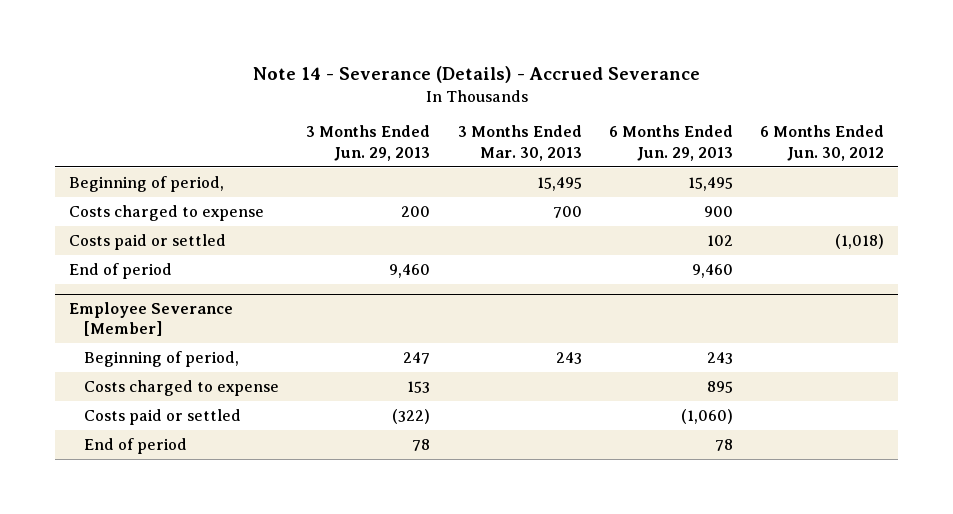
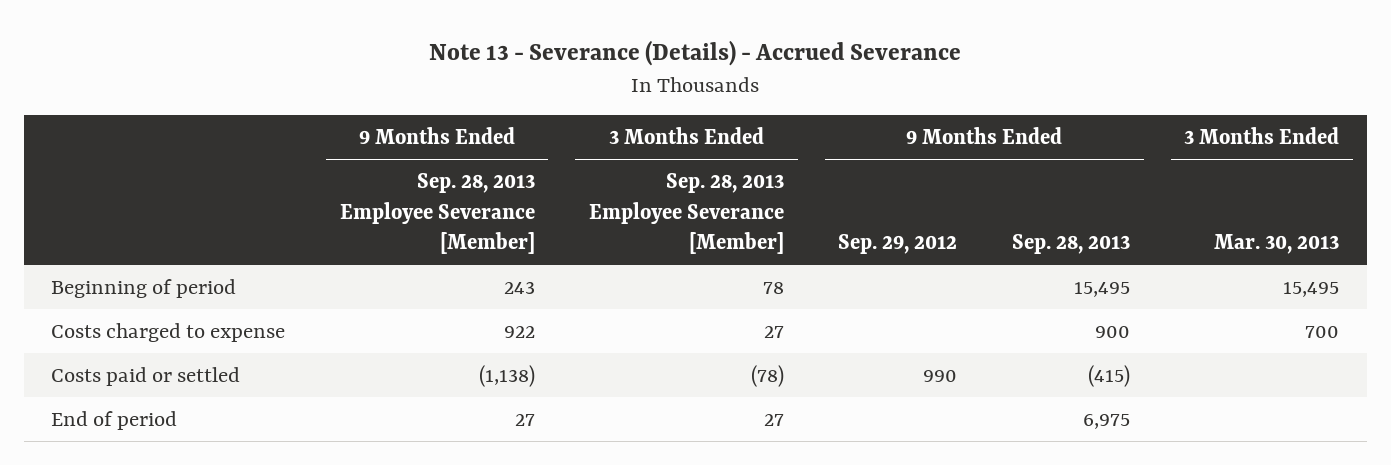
- Note 14 - Severance (Details) - Accrued Severance
+ Note 13 - Severance (Details) - Accrued Severance
- | 3 Months Ended Jun. 29, 2013 | 3 Months Ended Mar. 30, 2013 | 6 Months Ended Jun. 29, 2013 | 6 Months Ended Jun. 30, 2012
+ | 9 Months Ended Sep. 28, 2013 Employee Severance [Member] | 3 Months Ended Sep. 28, 2013 Employee Severance [Member] | 9 Months Ended Sep. 29, 2012 | 9 Months Ended Sep. 28, 2013 | 3 Months Ended Mar. 30, 2013
- Beginning of period, | | 15,495 | 15,495 |
+ Beginning of period | 243 | 78 | | 15,495 | 15,495
- Employee Severance [Member]
- Beginning of period, | 247 | 243 | 243 |
- Costs charged to expense | 153 | | 895 |
- Costs paid or settled | (322) | | (1,060) |
- End of period | 78 | | 78 |

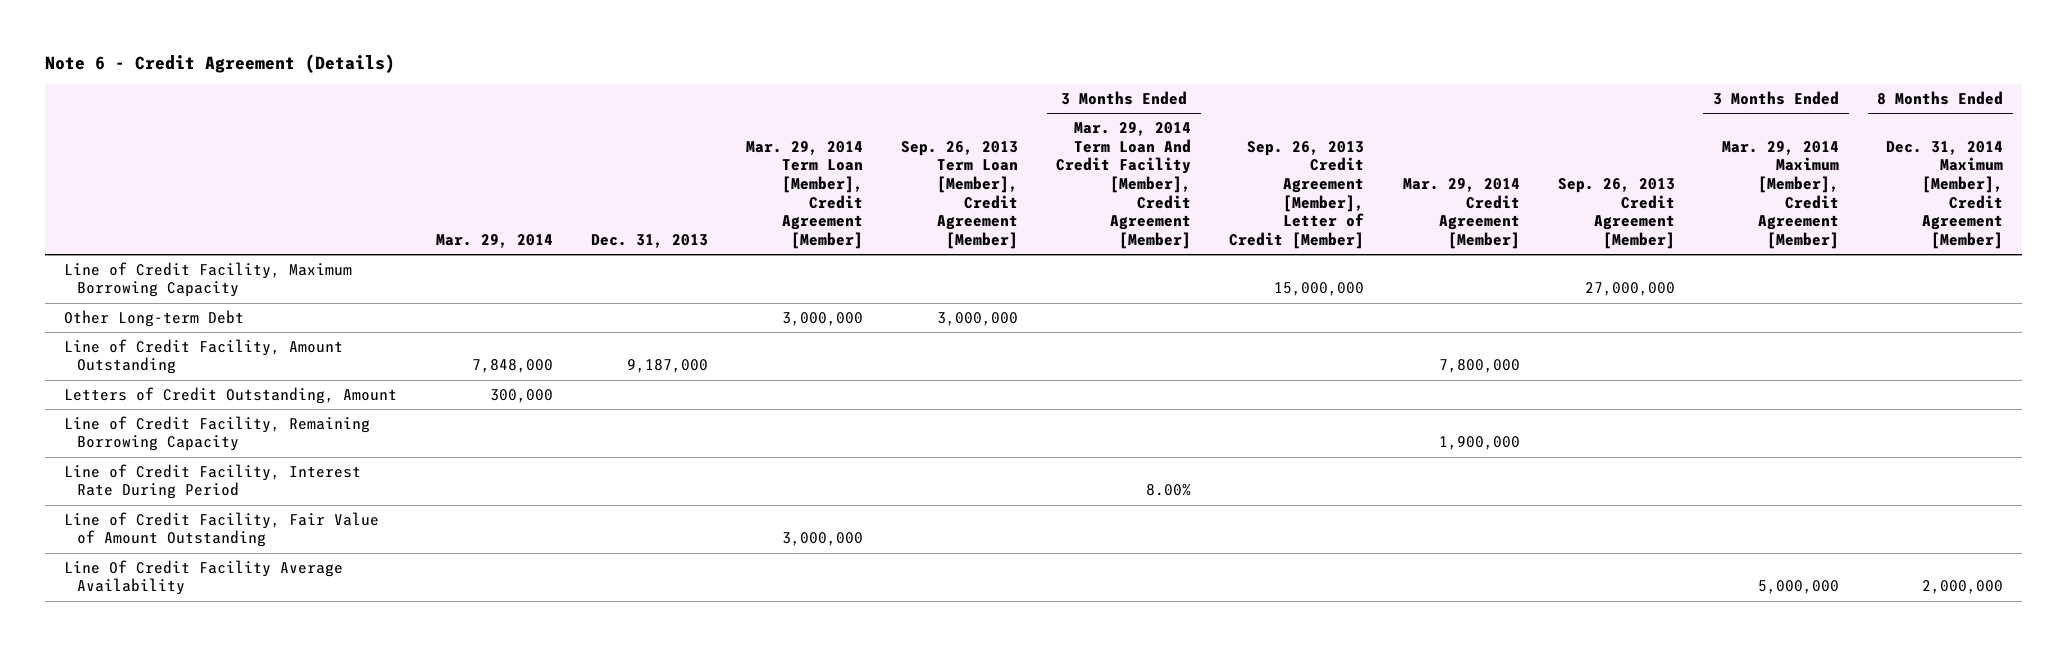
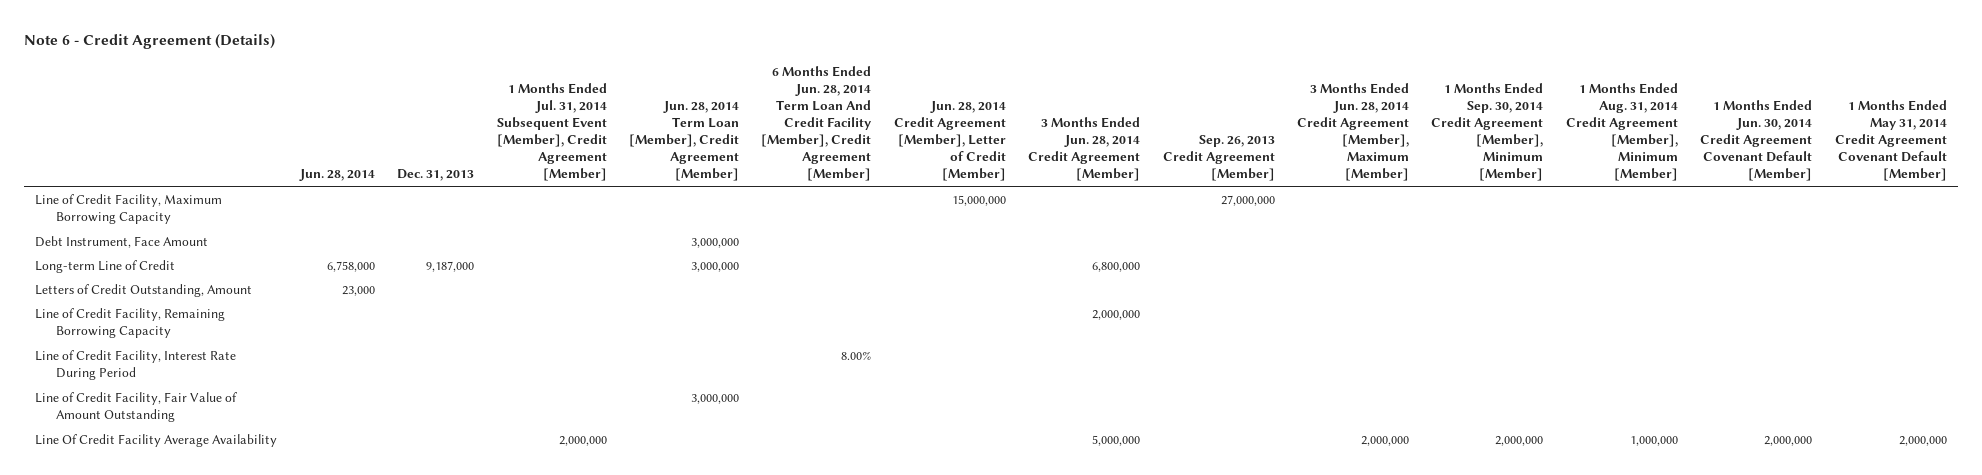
- | Mar. 29, 2014 | Dec. 31, 2013 | Mar. 29, 2014 Term Loan [Member], Credit Agreement [Member] | Sep. 26, 2013 Term Loan [Member], Credit Agreement [Member] | 3 Months Ended Mar. 29, 2014 Term Loan And Credit Facility [Member], Credit Agreement [Member] | Sep. 26, 2013 Credit Agreement [Member], Letter of Credit [Member] | Mar. 29, 2014 Credit Agreement [Member] | Sep. 26, 2013 Credit Agreement [Member] | 3 Months Ended Mar. 29, 2014 Maximum [Member], Credit Agreement [Member] | 8 Months Ended Dec. 31, 2014 Maximum [Member], Credit Agreement [Member]
+ | Jun. 28, 2014 | Dec. 31, 2013 | 1 Months Ended Jul. 31, 2014 Subsequent Event [Member], Credit Agreement [Member] | Jun. 28, 2014 Term Loan [Member], Credit Agreement [Member] | 6 Months Ended Jun. 28, 2014 Term Loan And Credit Facility [Member], Credit Agreement [Member] | Jun. 28, 2014 Credit Agreement [Member], Letter of Credit [Member] | 3 Months Ended Jun. 28, 2014 Credit Agreement [Member] | Sep. 26, 2013 Credit Agreement [Member] | 3 Months Ended Jun. 28, 2014 Credit Agreement [Member], Maximum [Member] | 1 Months Ended Sep. 30, 2014 Credit Agreement [Member], Minimum [Member] | 1 Months Ended Aug. 31, 2014 Credit Agreement [Member], Minimum [Member] | 1 Months Ended Jun. 30, 2014 Credit Agreement Covenant Default [Member] | 1 Months Ended May 31, 2014 Credit Agreement Covenant Default [Member]
- Other Long-term Debt | | | 3,000,000 | 3,000,000 | | | | | |
- Line of Credit Facility, Amount Outstanding | 7,848,000 | 9,187,000 | | | | | 7,800,000 | | |
+ Debt Instrument, Face Amount | | | | 3,000,000 | | | | | | | | |
+ Long-term Line of Credit | 6,758,000 | 9,187,000 | | 3,000,000 | | | 6,800,000 | | | | | |

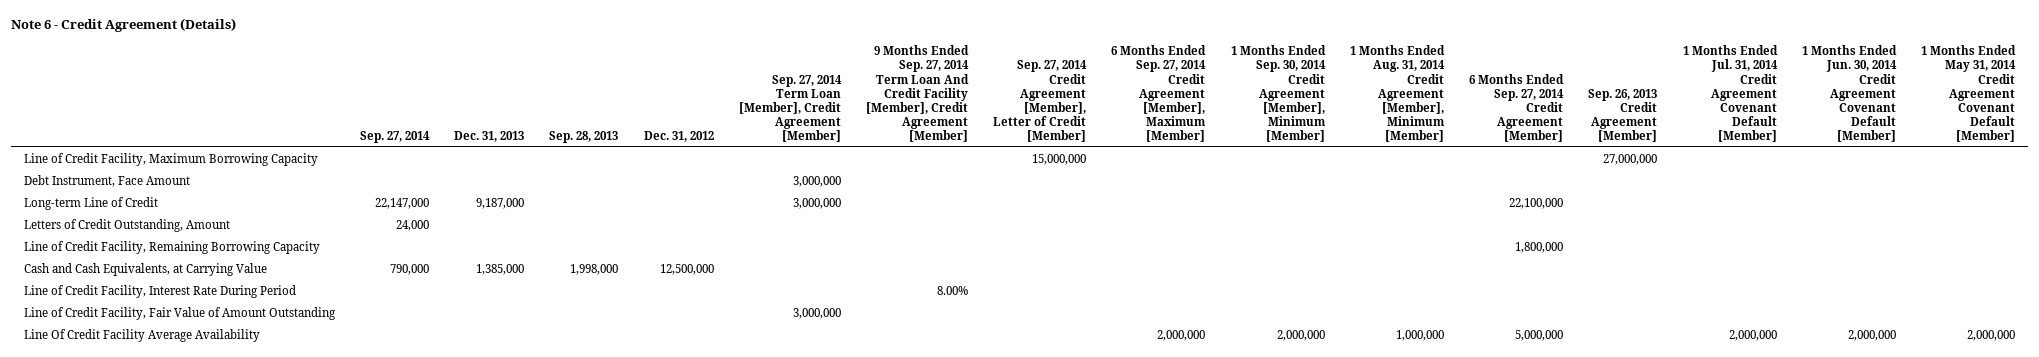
- | Jun. 28, 2014 | Dec. 31, 2013 | 1 Months Ended Jul. 31, 2014 Subsequent Event [Member], Credit Agreement [Member] | Jun. 28, 2014 Term Loan [Member], Credit Agreement [Member] | 6 Months Ended Jun. 28, 2014 Term Loan And Credit Facility [Member], Credit Agreement [Member] | Jun. 28, 2014 Credit Agreement [Member], Letter of Credit [Member] | 3 Months Ended Jun. 28, 2014 Credit Agreement [Member] | Sep. 26, 2013 Credit Agreement [Member] | 3 Months Ended Jun. 28, 2014 Credit Agreement [Member], Maximum [Member] | 1 Months Ended Sep. 30, 2014 Credit Agreement [Member], Minimum [Member] | 1 Months Ended Aug. 31, 2014 Credit Agreement [Member], Minimum [Member] | 1 Months Ended Jun. 30, 2014 Credit Agreement Covenant Default [Member] | 1 Months Ended May 31, 2014 Credit Agreement Covenant Default [Member]
+ | Sep. 27, 2014 | Dec. 31, 2013 | Sep. 28, 2013 | Dec. 31, 2012 | Sep. 27, 2014 Term Loan [Member], Credit Agreement [Member] | 9 Months Ended Sep. 27, 2014 Term Loan And Credit Facility [Member], Credit Agreement [Member] | Sep. 27, 2014 Credit Agreement [Member], Letter of Credit [Member] | 6 Months Ended Sep. 27, 2014 Credit Agreement [Member], Maximum [Member] | 1 Months Ended Sep. 30, 2014 Credit Agreement [Member], Minimum [Member] | 1 Months Ended Aug. 31, 2014 Credit Agreement [Member], Minimum [Member] | 6 Months Ended Sep. 27, 2014 Credit Agreement [Member] | Sep. 26, 2013 Credit Agreement [Member] | 1 Months Ended Jul. 31, 2014 Credit Agreement Covenant Default [Member] | 1 Months Ended Jun. 30, 2014 Credit Agreement Covenant Default [Member] | 1 Months Ended May 31, 2014 Credit Agreement Covenant Default [Member]
+ Cash and Cash Equivalents, at Carrying Value | 790,000 | 1,385,000 | 1,998,000 | 12,500,000 | | | | | | | | | | |

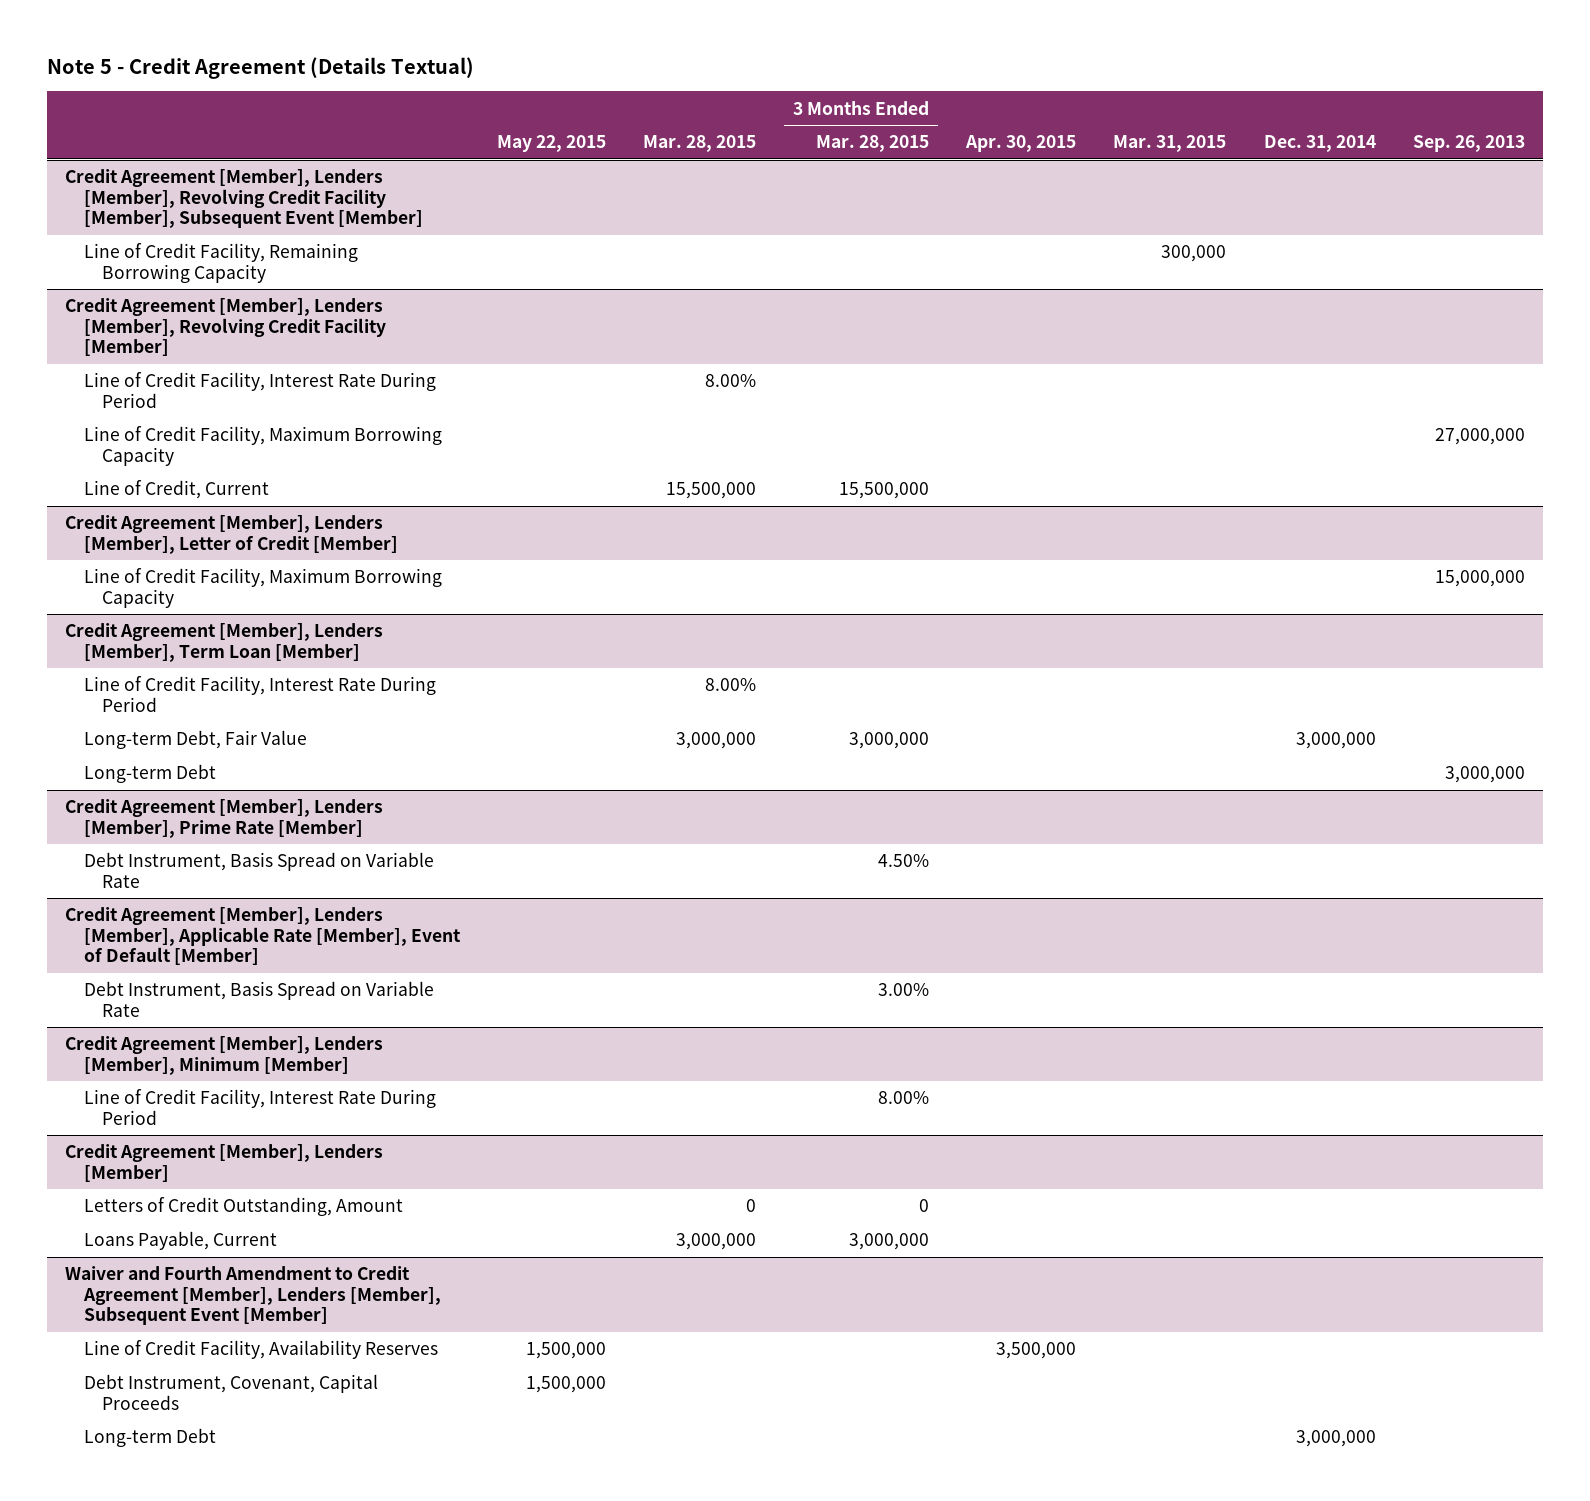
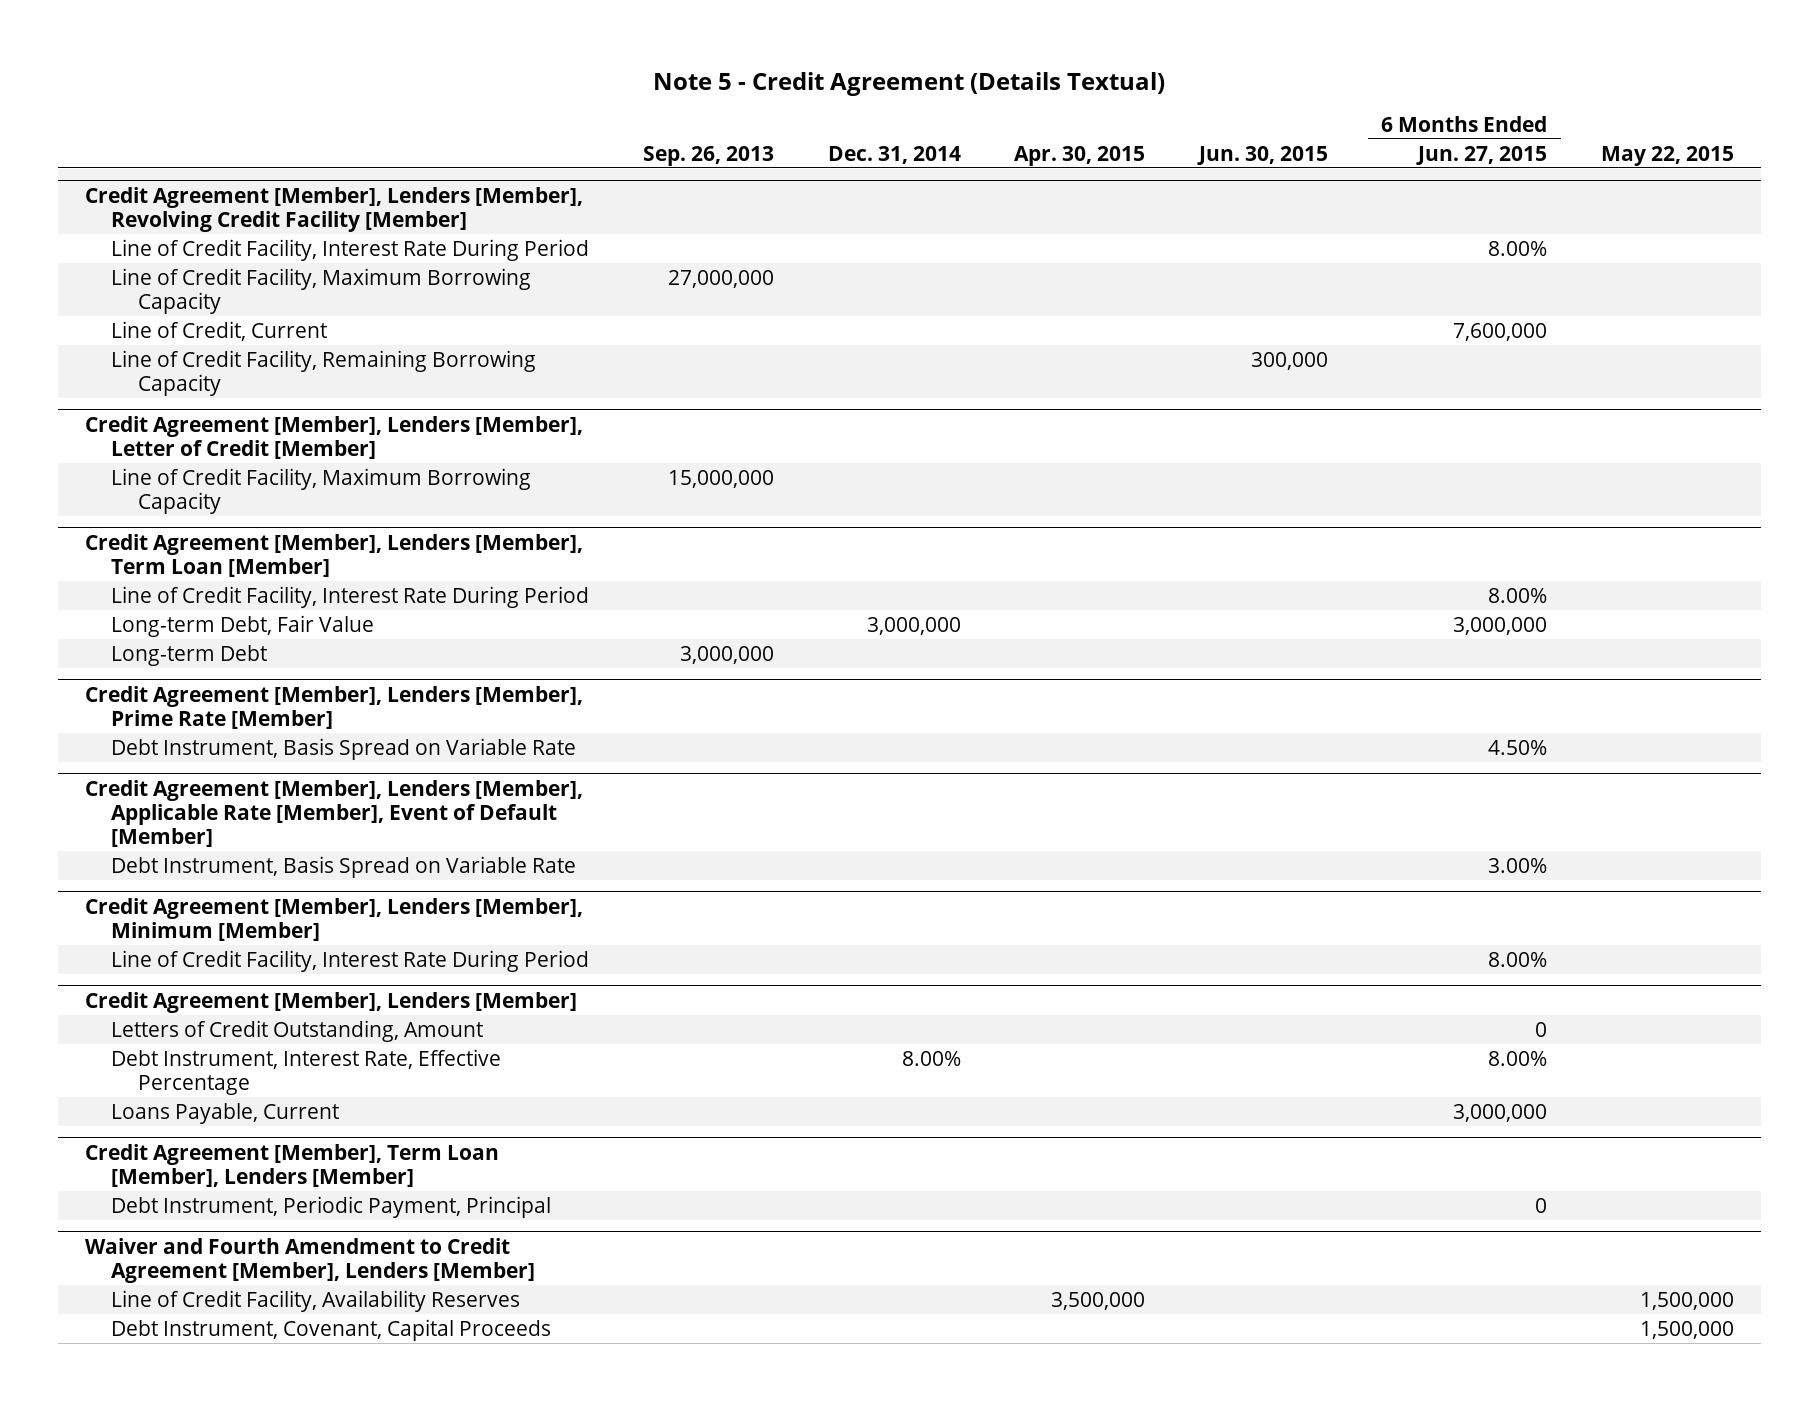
- | May 22, 2015 | Mar. 28, 2015 | 3 Months Ended Mar. 28, 2015 | Apr. 30, 2015 | Mar. 31, 2015 | Dec. 31, 2014 | Sep. 26, 2013
+ | Sep. 26, 2013 | Dec. 31, 2014 | Apr. 30, 2015 | Jun. 30, 2015 | 6 Months Ended Jun. 27, 2015 | May 22, 2015
- Credit Agreement [Member], Lenders [Member], Revolving Credit Facility [Member], Subsequent Event [Member]
- Line of Credit Facility, Remaining Borrowing Capacity | | | | | 300,000 | |
@ Credit Agreement [Member], Lenders [Member], Revolving Credit Facility [Member]
+ Line of Credit Facility, Remaining Borrowing Capacity | | | | 300,000 | |
@ Credit Agreement [Member], Lenders [Member]
+ Debt Instrument, Interest Rate, Effective Percentage | | 8.00% | | | 8.00% |
- Waiver and Fourth Amendment to Credit Agreement [Member], Lenders [Member], Subsequent Event [Member]
+ Credit Agreement [Member], Term Loan [Member], Lenders [Member]
+ Debt Instrument, Periodic Payment, Principal | | | | | 0 |
+ Waiver and Fourth Amendment to Credit Agreement [Member], Lenders [Member]
- Long-term Debt | | | | | | 3,000,000 |

